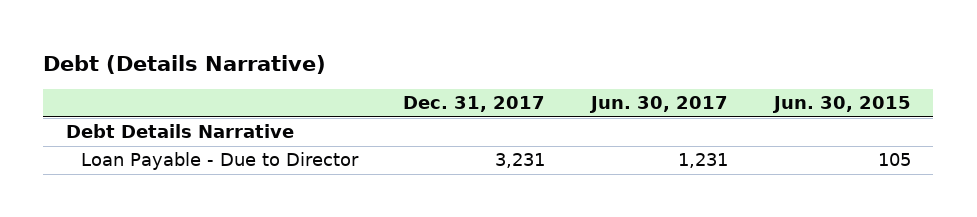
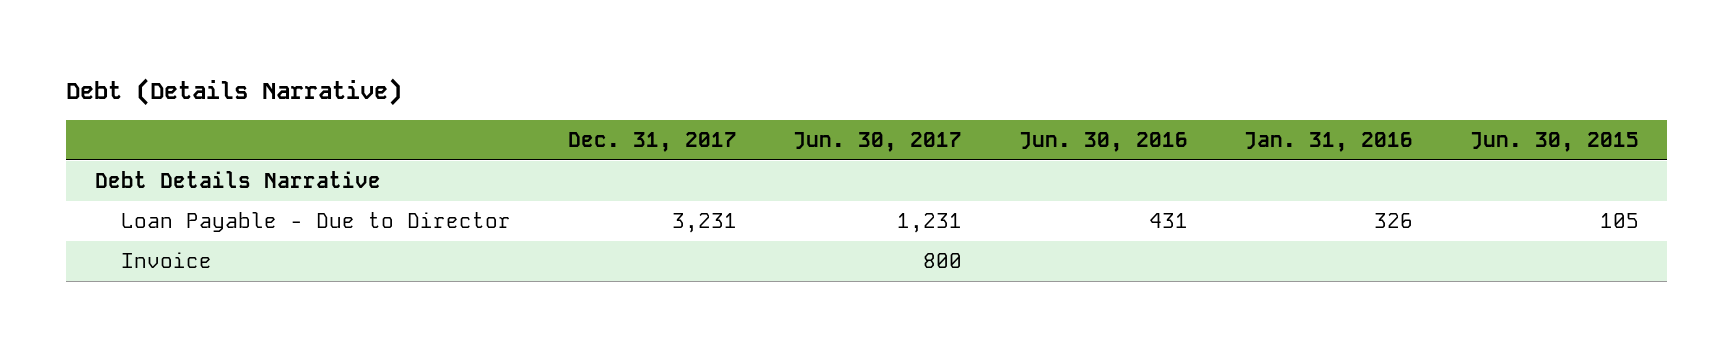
- | Dec. 31, 2017 | Jun. 30, 2017 | Jun. 30, 2015
+ | Dec. 31, 2017 | Jun. 30, 2017 | Jun. 30, 2016 | Jan. 31, 2016 | Jun. 30, 2015
+ Invoice | | 800 | | |

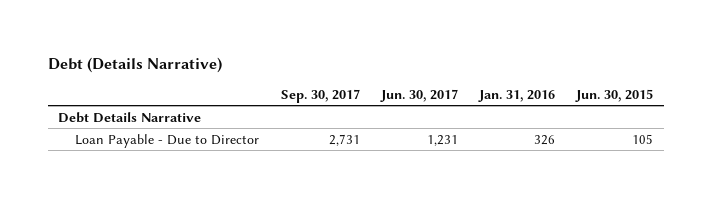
- | Dec. 31, 2017 | Jun. 30, 2017 | Jun. 30, 2016 | Jan. 31, 2016 | Jun. 30, 2015
+ | Sep. 30, 2017 | Jun. 30, 2017 | Jan. 31, 2016 | Jun. 30, 2015
- Invoice | | 800 | | |

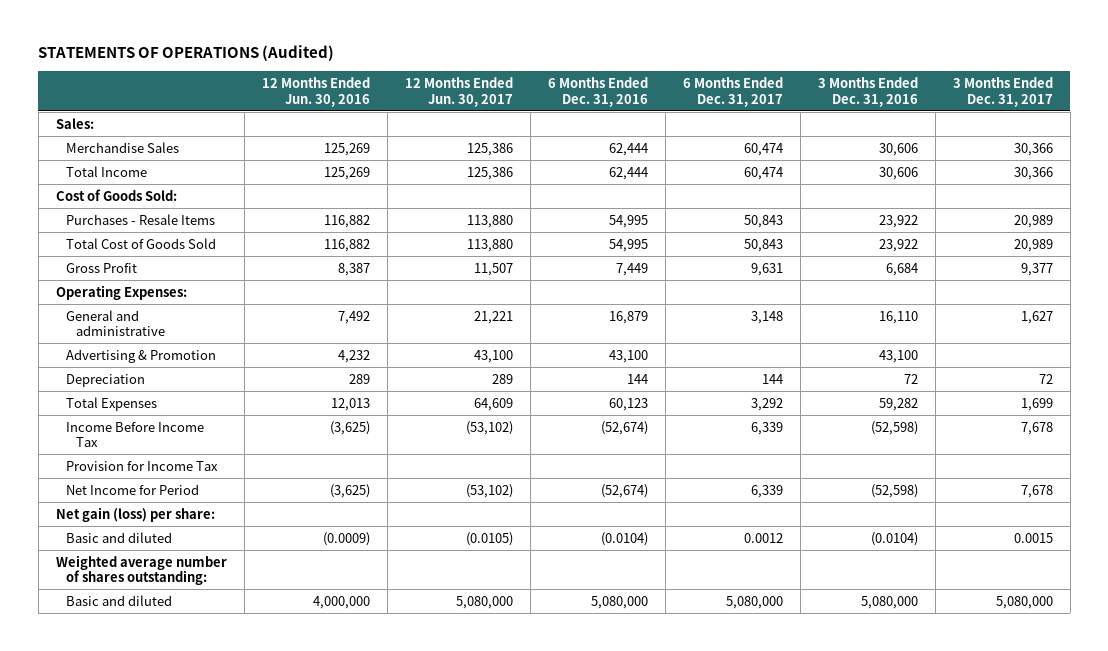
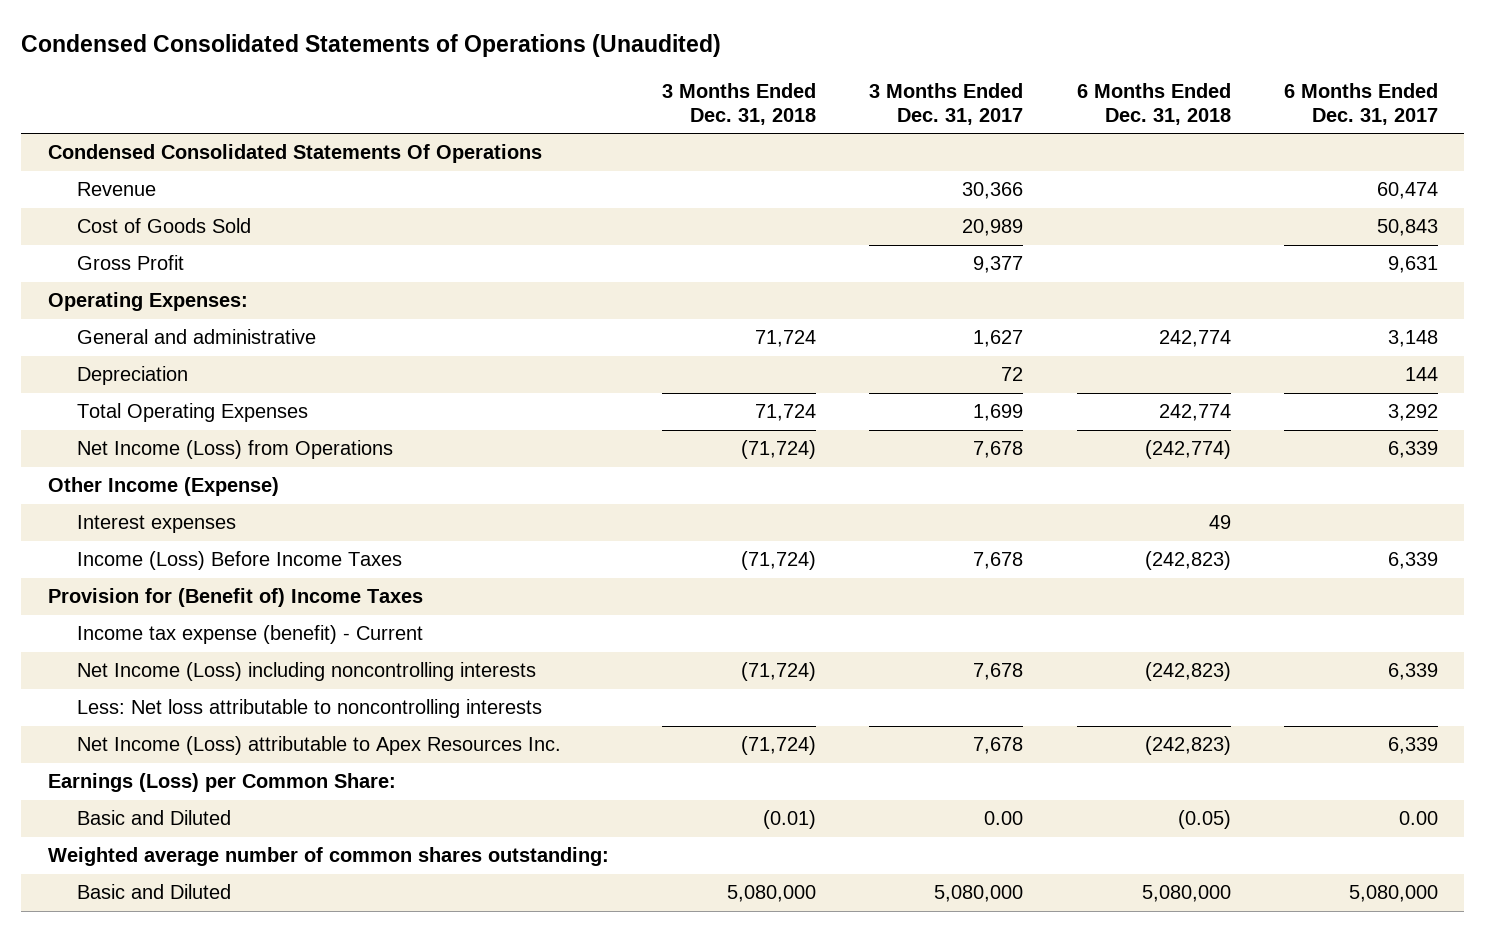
- STATEMENTS OF OPERATIONS (Audited)
+ Condensed Consolidated Statements of Operations (Unaudited)
- | 12 Months Ended Jun. 30, 2016 | 12 Months Ended Jun. 30, 2017 | 6 Months Ended Dec. 31, 2016 | 6 Months Ended Dec. 31, 2017 | 3 Months Ended Dec. 31, 2016 | 3 Months Ended Dec. 31, 2017
+ | 3 Months Ended Dec. 31, 2018 | 3 Months Ended Dec. 31, 2017 | 6 Months Ended Dec. 31, 2018 | 6 Months Ended Dec. 31, 2017
- Sales:
- Merchandise Sales | 125,269 | 125,386 | 62,444 | 60,474 | 30,606 | 30,366
- Total Income | 125,269 | 125,386 | 62,444 | 60,474 | 30,606 | 30,366
- Cost of Goods Sold:
- Purchases - Resale Items | 116,882 | 113,880 | 54,995 | 50,843 | 23,922 | 20,989
- Total Cost of Goods Sold | 116,882 | 113,880 | 54,995 | 50,843 | 23,922 | 20,989
+ Condensed Consolidated Statements Of Operations
+ Revenue | | 30,366 | | 60,474
+ Cost of Goods Sold | | 20,989 | | 50,843
- Advertising & Promotion | 4,232 | 43,100 | 43,100 | | 43,100 |
- Total Expenses | 12,013 | 64,609 | 60,123 | 3,292 | 59,282 | 1,699
- Income Before Income Tax | (3,625) | (53,102) | (52,674) | 6,339 | (52,598) | 7,678
- Provision for Income Tax
- Net Income for Period | (3,625) | (53,102) | (52,674) | 6,339 | (52,598) | 7,678
- Net gain (loss) per share:
- Basic and diluted | (0.0009) | (0.0105) | (0.0104) | 0.0012 | (0.0104) | 0.0015
- Weighted average number of shares outstanding:
- Basic and diluted | 4,000,000 | 5,080,000 | 5,080,000 | 5,080,000 | 5,080,000 | 5,080,000
+ Total Operating Expenses | 71,724 | 1,699 | 242,774 | 3,292
+ Net Income (Loss) from Operations | (71,724) | 7,678 | (242,774) | 6,339
+ Other Income (Expense)
+ Interest expenses | | | 49 |
+ Income (Loss) Before Income Taxes | (71,724) | 7,678 | (242,823) | 6,339
+ Provision for (Benefit of) Income Taxes
+ Income tax expense (benefit) - Current
+ Net Income (Loss) including noncontrolling interests | (71,724) | 7,678 | (242,823) | 6,339
+ Less: Net loss attributable to noncontrolling interests
+ Net Income (Loss) attributable to Apex Resources Inc. | (71,724) | 7,678 | (242,823) | 6,339
+ Earnings (Loss) per Common Share:
+ Basic and Diluted | (0.01) | 0.00 | (0.05) | 0.00
+ Weighted average number of common shares outstanding:
+ Basic and Diluted | 5,080,000 | 5,080,000 | 5,080,000 | 5,080,000

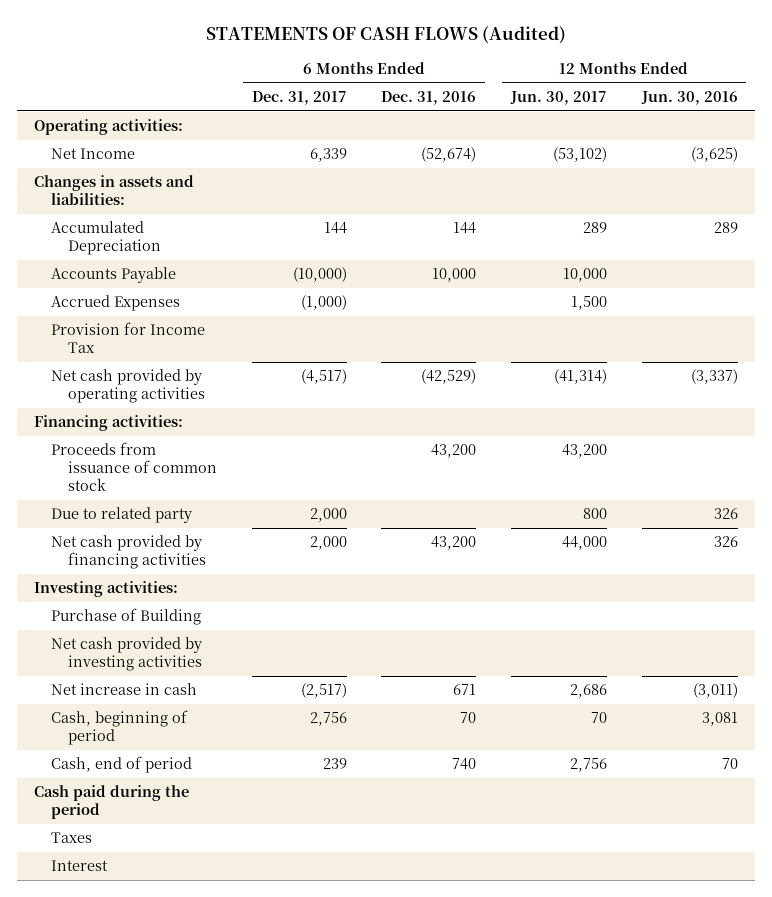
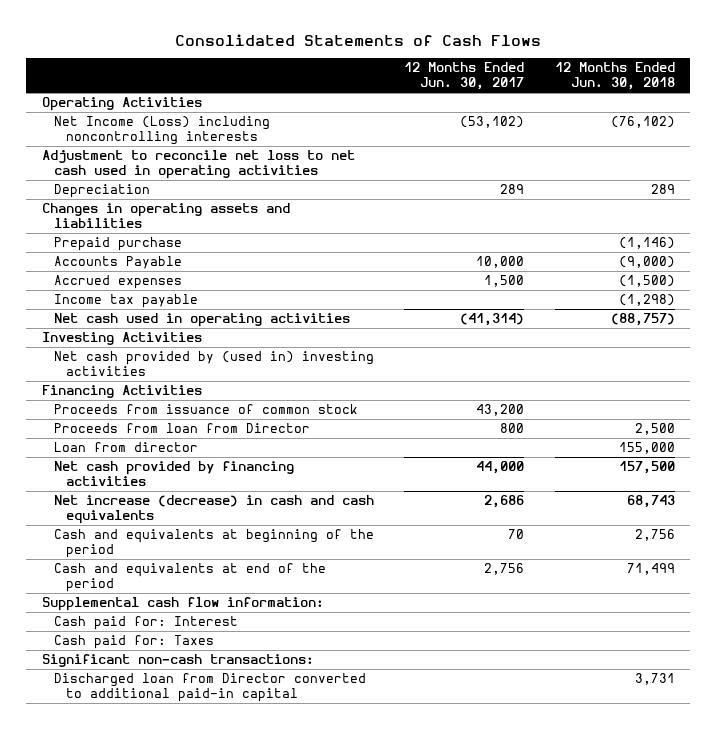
- STATEMENTS OF CASH FLOWS (Audited)
+ Consolidated Statements of Cash Flows
- | 6 Months Ended Dec. 31, 2017 | 6 Months Ended Dec. 31, 2016 | 12 Months Ended Jun. 30, 2017 | 12 Months Ended Jun. 30, 2016
+ | 12 Months Ended Jun. 30, 2017 | 12 Months Ended Jun. 30, 2018
- Operating activities:
- Net Income | 6,339 | (52,674) | (53,102) | (3,625)
- Changes in assets and liabilities:
- Accumulated Depreciation | 144 | 144 | 289 | 289
+ Operating Activities
+ Net Income (Loss) including noncontrolling interests | (53,102) | (76,102)
+ Adjustment to reconcile net loss to net cash used in operating activities
+ Depreciation | 289 | 289
+ Changes in operating assets and liabilities
+ Prepaid purchase | | (1,146)
- Accrued Expenses | (1,000) | | 1,500 |
- Provision for Income Tax
- Net cash provided by operating activities | (4,517) | (42,529) | (41,314) | (3,337)
- Financing activities:
+ Accrued expenses | 1,500 | (1,500)
+ Income tax payable | | (1,298)
+ Net cash used in operating activities | (41,314) | (88,757)
+ Investing Activities
+ Net cash provided by (used in) investing activities
+ Financing Activities
- Due to related party | 2,000 | | 800 | 326
+ Proceeds from loan from Director | 800 | 2,500
+ Loan from director | | 155,000
- Investing activities:
- Purchase of Building
- Net cash provided by investing activities
- Net increase in cash | (2,517) | 671 | 2,686 | (3,011)
- Cash, beginning of period | 2,756 | 70 | 70 | 3,081
- Cash, end of period | 239 | 740 | 2,756 | 70
- Cash paid during the period
- Taxes
- Interest
+ Net increase (decrease) in cash and cash equivalents | 2,686 | 68,743
+ Cash and equivalents at beginning of the period | 70 | 2,756
+ Cash and equivalents at end of the period | 2,756 | 71,499
+ Supplemental cash flow information:
+ Cash paid for: Interest
+ Cash paid for: Taxes
+ Significant non-cash transactions:
+ Discharged loan from Director converted to additional paid-in capital | | 3,731

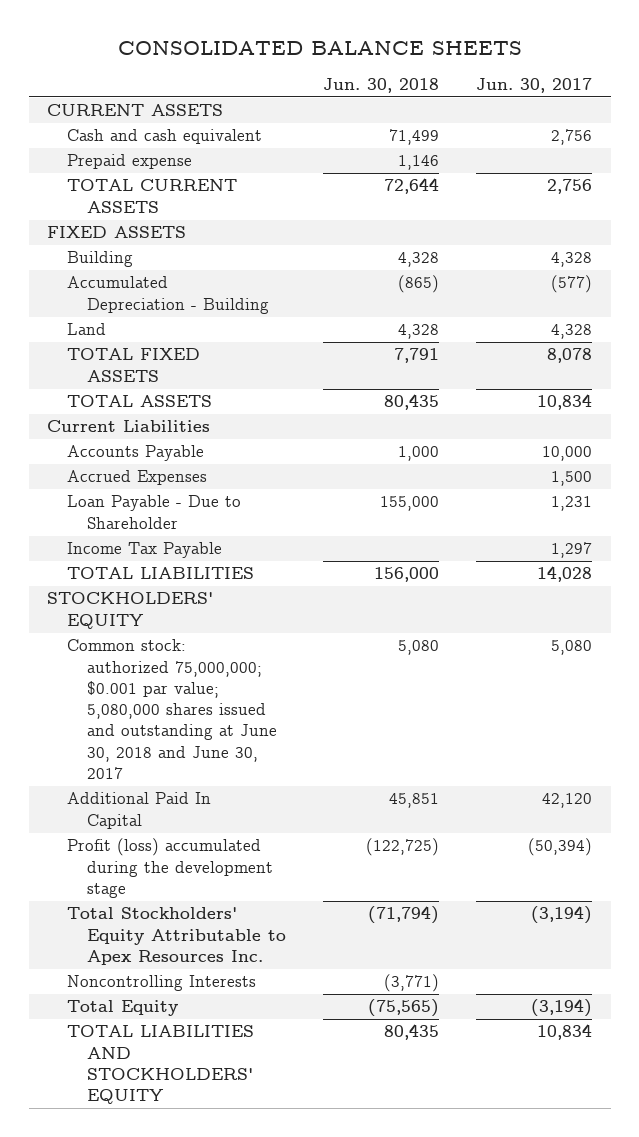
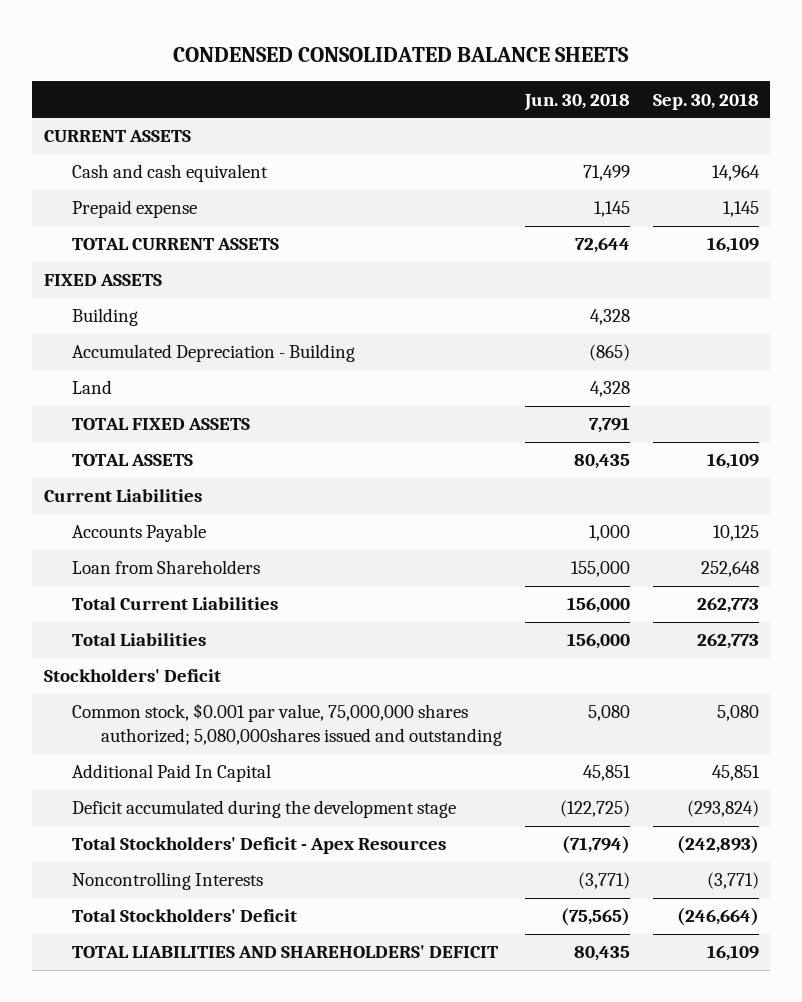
- CONSOLIDATED BALANCE SHEETS
+ CONDENSED CONSOLIDATED BALANCE SHEETS
- | Jun. 30, 2018 | Jun. 30, 2017
+ | Jun. 30, 2018 | Sep. 30, 2018
- Prepaid expense | 1,146 |
+ Prepaid expense | 1,145 | 1,145
- Accrued Expenses | | 1,500
- Loan Payable - Due to Shareholder | 155,000 | 1,231
- Income Tax Payable | | 1,297
- TOTAL LIABILITIES | 156,000 | 14,028
- STOCKHOLDERS' EQUITY
- Common stock: authorized 75,000,000; $0.001 par value; 5,080,000 shares issued and outstanding at June 30, 2018 and June 30, 2017 | 5,080 | 5,080
+ Loan from Shareholders | 155,000 | 252,648
+ Total Current Liabilities | 156,000 | 262,773
+ Total Liabilities | 156,000 | 262,773
+ Stockholders' Deficit
+ Common stock, $0.001 par value, 75,000,000 shares authorized; 5,080,000shares issued and outstanding | 5,080 | 5,080
- Profit (loss) accumulated during the development stage | (122,725) | (50,394)
- Total Stockholders' Equity Attributable to Apex Resources Inc. | (71,794) | (3,194)
+ Deficit accumulated during the development stage | (122,725) | (293,824)
+ Total Stockholders' Deficit - Apex Resources | (71,794) | (242,893)
- Total Equity | (75,565) | (3,194)
- TOTAL LIABILITIES AND STOCKHOLDERS' EQUITY | 80,435 | 10,834
+ Total Stockholders' Deficit | (75,565) | (246,664)
+ TOTAL LIABILITIES AND SHAREHOLDERS' DEFICIT | 80,435 | 16,109

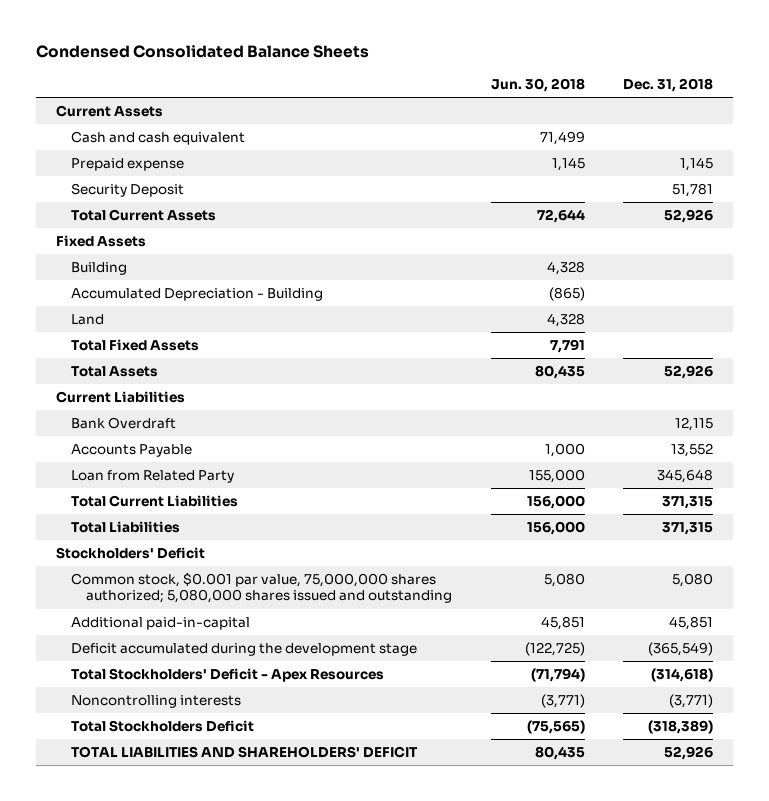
- CONDENSED CONSOLIDATED BALANCE SHEETS
+ Condensed Consolidated Balance Sheets
- | Jun. 30, 2018 | Sep. 30, 2018
+ | Jun. 30, 2018 | Dec. 31, 2018
- CURRENT ASSETS
+ Current Assets
- TOTAL CURRENT ASSETS | 72,644 | 16,109
- FIXED ASSETS
+ Security Deposit | | 51,781
+ Total Current Assets | 72,644 | 52,926
+ Fixed Assets
- TOTAL FIXED ASSETS | 7,791 |
- TOTAL ASSETS | 80,435 | 16,109
+ Total Fixed Assets | 7,791 |
+ Total Assets | 80,435 | 52,926
+ Bank Overdraft | | 12,115
- Loan from Shareholders | 155,000 | 252,648
+ Loan from Related Party | 155,000 | 345,648
- Common stock, $0.001 par value, 75,000,000 shares authorized; 5,080,000shares issued and outstanding | 5,080 | 5,080
- Additional Paid In Capital | 45,851 | 45,851
+ Common stock, $0.001 par value, 75,000,000 shares authorized; 5,080,000 shares issued and outstanding | 5,080 | 5,080
+ Additional paid-in-capital | 45,851 | 45,851
- Noncontrolling Interests | (3,771) | (3,771)
- Total Stockholders' Deficit | (75,565) | (246,664)
+ Noncontrolling interests | (3,771) | (3,771)
+ Total Stockholders Deficit | (75,565) | (318,389)

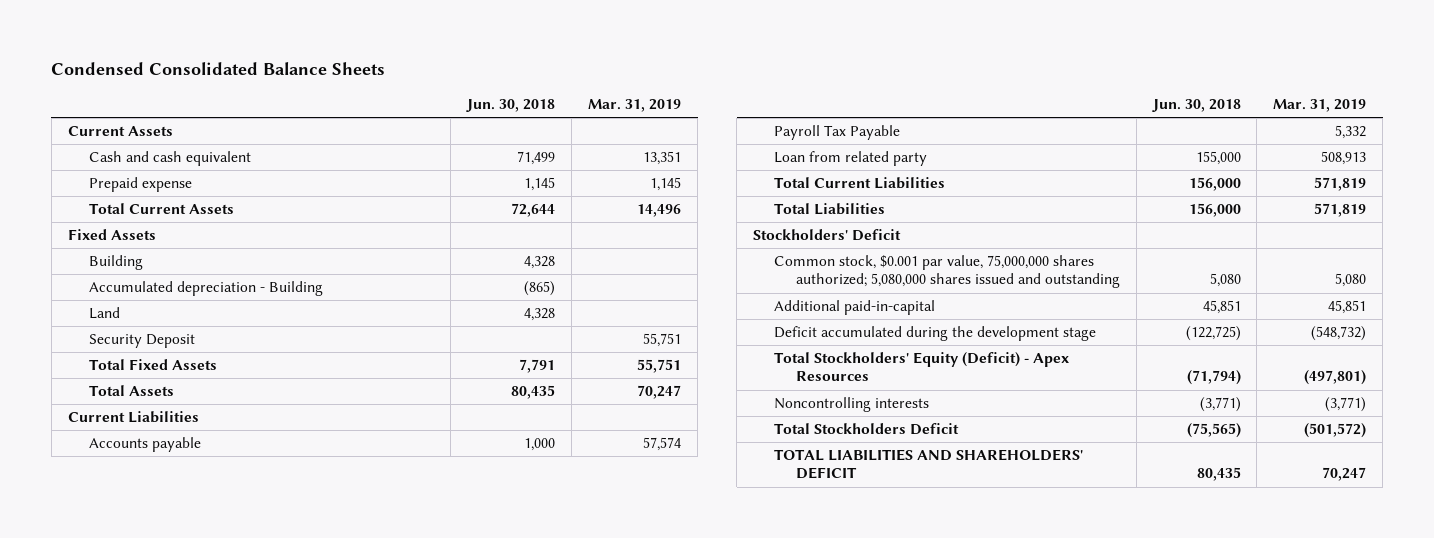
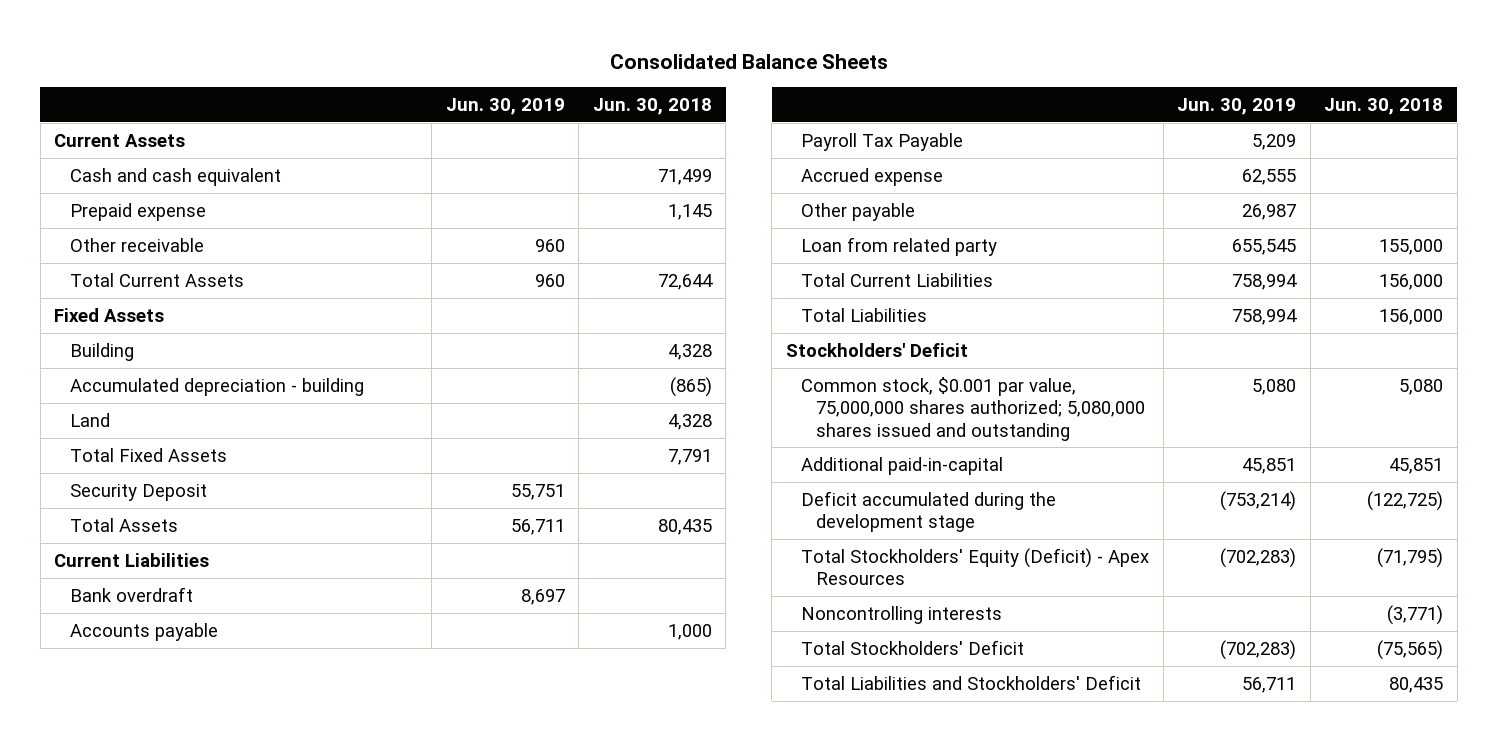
- Condensed Consolidated Balance Sheets
+ Consolidated Balance Sheets
- | Jun. 30, 2018 | Mar. 31, 2019
+ | Jun. 30, 2019 | Jun. 30, 2018
+ Other receivable | 960 |
- Accumulated depreciation - Building | (865) |
+ Accumulated depreciation - building | | (865)
moved down: Security Deposit | 55,751 |
+ Bank overdraft | 8,697 |
+ Accrued expense | 62,555 |
+ Other payable | 26,987 |
- Total Stockholders' Equity (Deficit) - Apex Resources | (71,794) | (497,801)
+ Total Stockholders' Equity (Deficit) - Apex Resources | (702,283) | (71,795)
- Total Stockholders Deficit | (75,565) | (501,572)
- TOTAL LIABILITIES AND SHAREHOLDERS' DEFICIT | 80,435 | 70,247
+ Total Stockholders' Deficit | (702,283) | (75,565)
+ Total Liabilities and Stockholders' Deficit | 56,711 | 80,435

